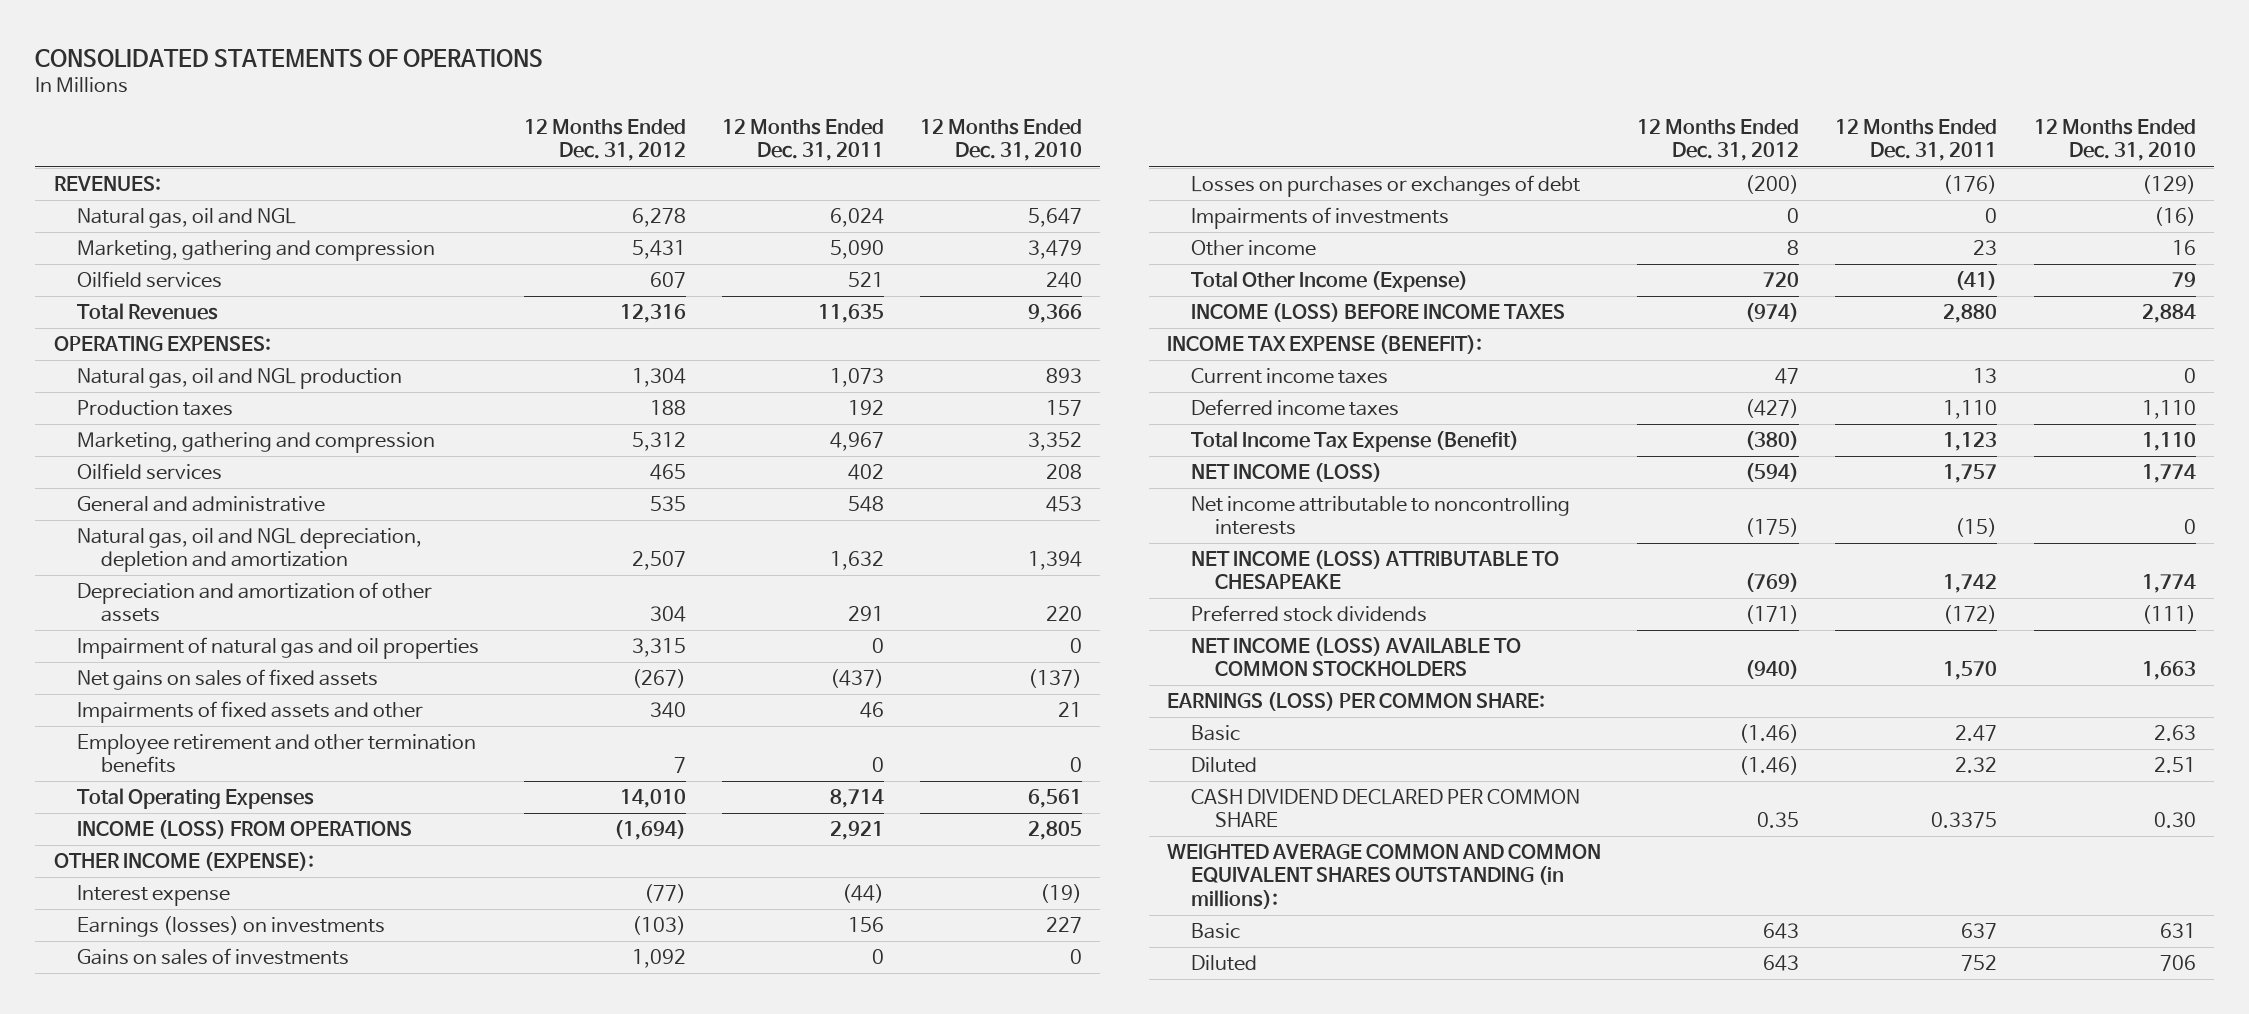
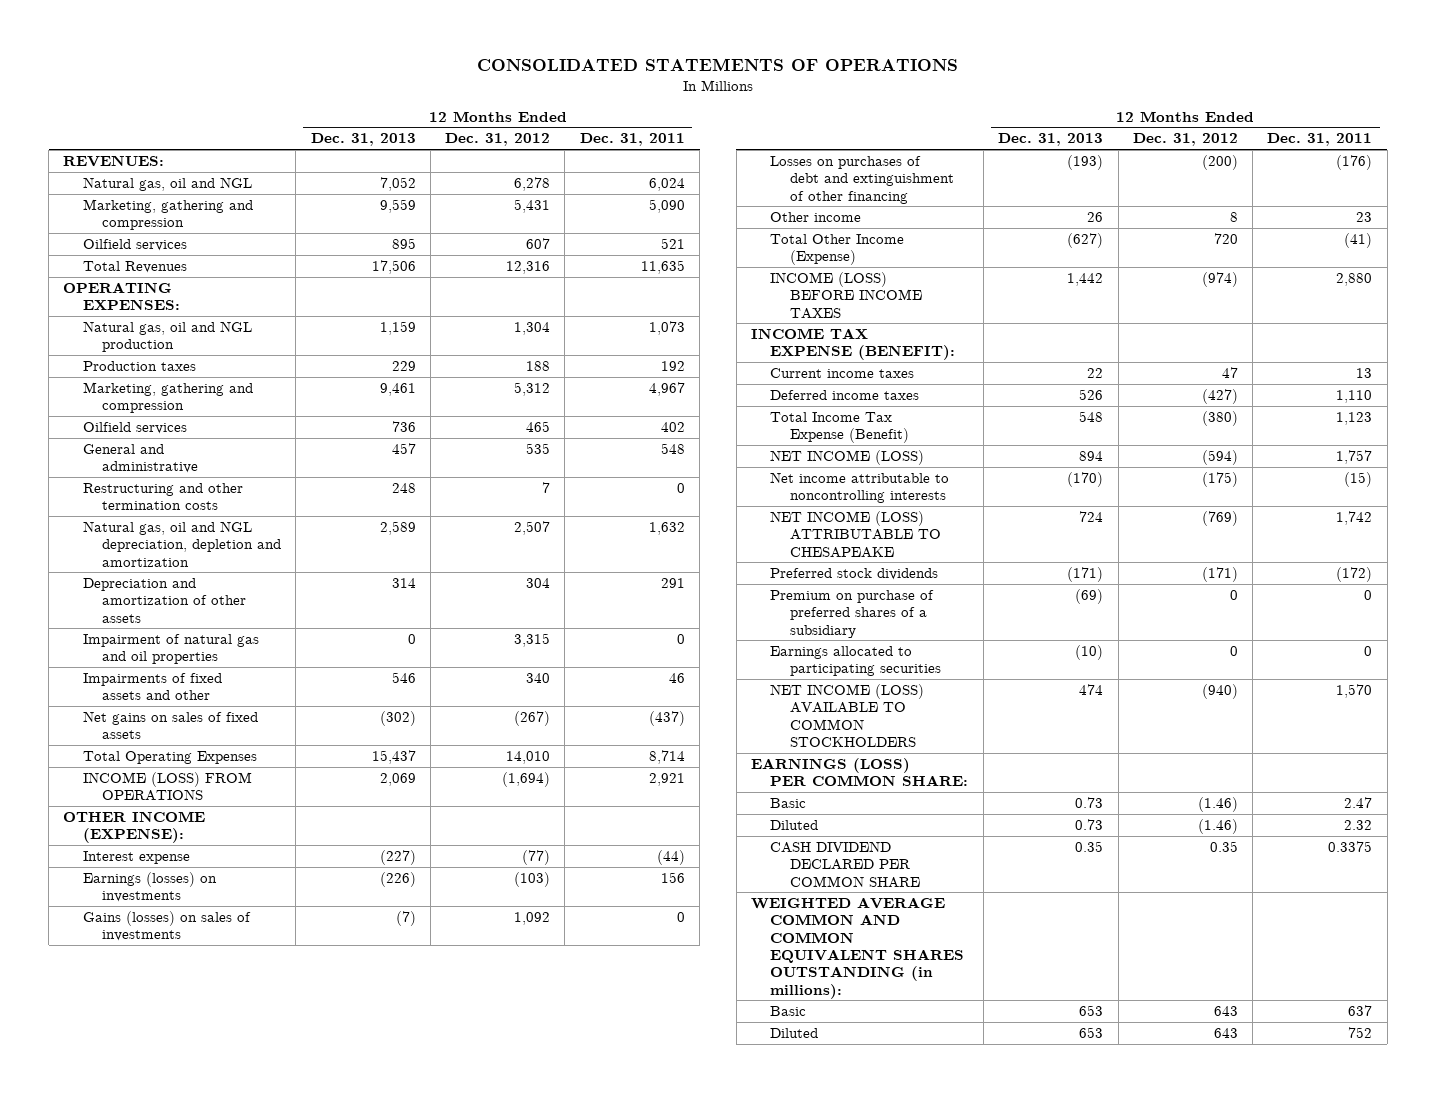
- | 12 Months Ended Dec. 31, 2012 | 12 Months Ended Dec. 31, 2011 | 12 Months Ended Dec. 31, 2010
+ | 12 Months Ended Dec. 31, 2013 | 12 Months Ended Dec. 31, 2012 | 12 Months Ended Dec. 31, 2011
+ Restructuring and other termination costs | 248 | 7 | 0
- Employee retirement and other termination benefits | 7 | 0 | 0
moved down: Net gains on sales of fixed assets | (302) | (267) | (437)
- Gains on sales of investments | 1,092 | 0 | 0
- Losses on purchases or exchanges of debt | (200) | (176) | (129)
- Impairments of investments | 0 | 0 | (16)
+ Gains (losses) on sales of investments | (7) | 1,092 | 0
+ Losses on purchases of debt and extinguishment of other financing | (193) | (200) | (176)
+ Premium on purchase of preferred shares of a subsidiary | (69) | 0 | 0
+ Earnings allocated to participating securities | (10) | 0 | 0

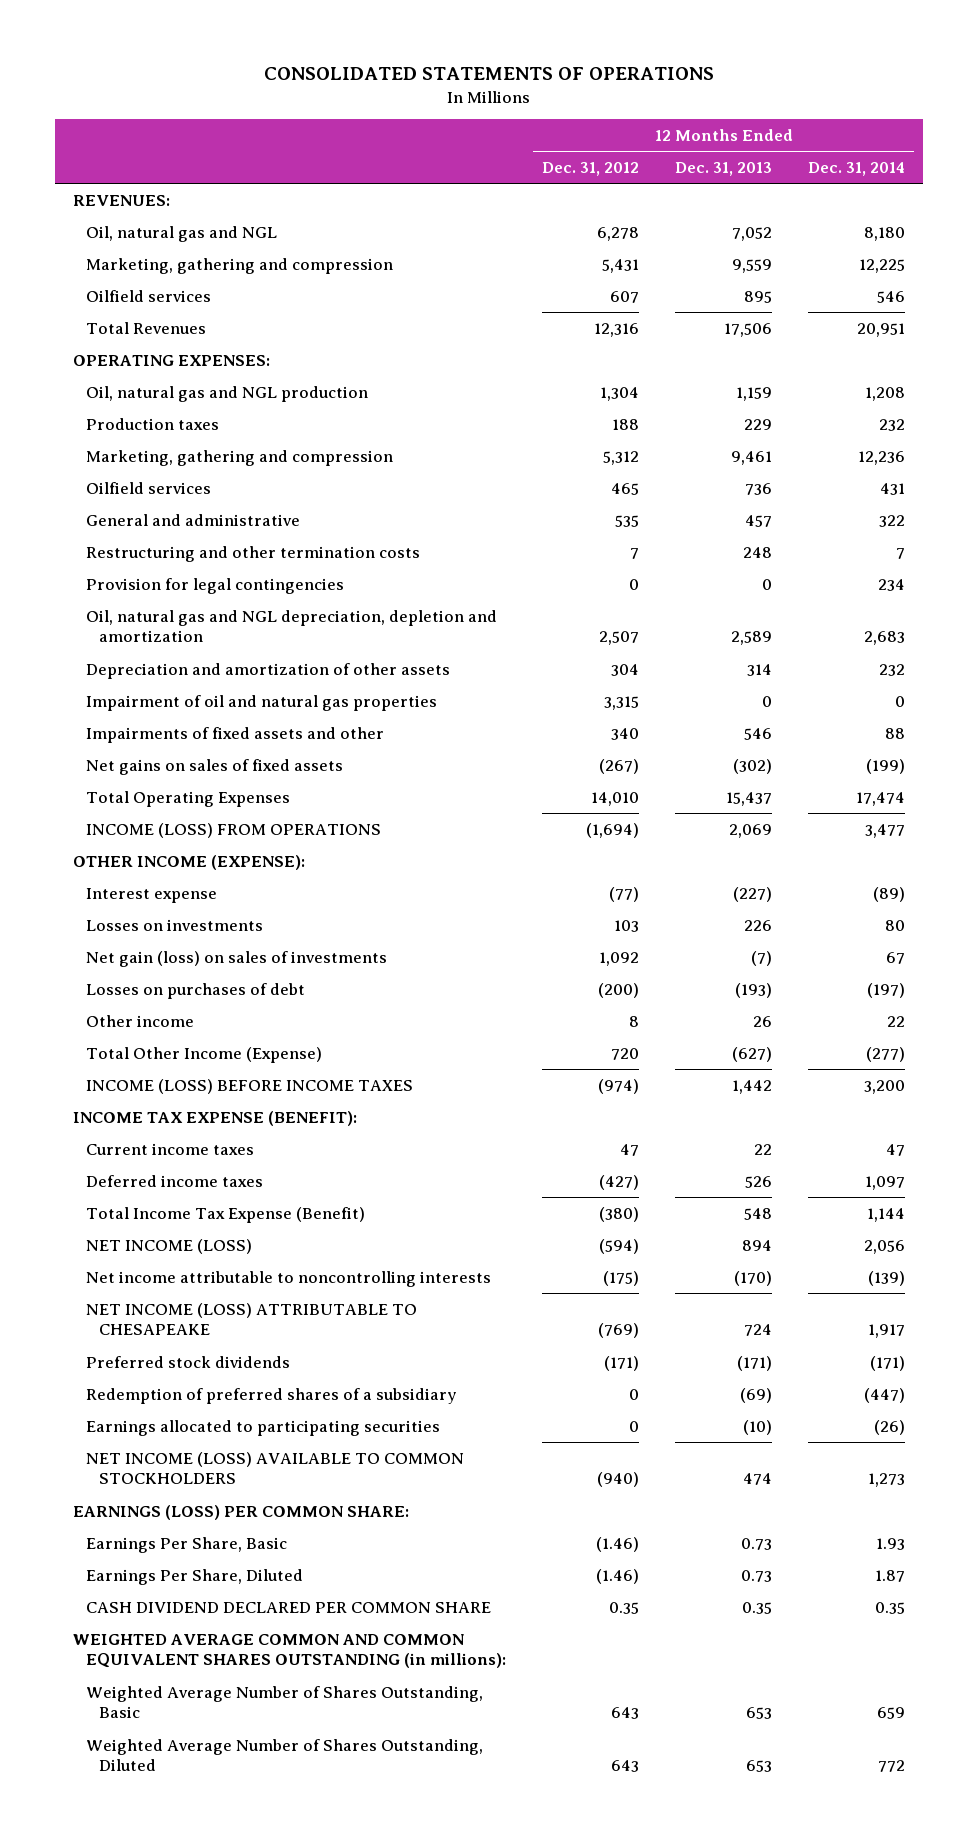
- | 12 Months Ended Dec. 31, 2013 | 12 Months Ended Dec. 31, 2012 | 12 Months Ended Dec. 31, 2011
+ | 12 Months Ended Dec. 31, 2012 | 12 Months Ended Dec. 31, 2013 | 12 Months Ended Dec. 31, 2014
- Natural gas, oil and NGL | 7,052 | 6,278 | 6,024
+ Oil, natural gas and NGL | 6,278 | 7,052 | 8,180
- Natural gas, oil and NGL production | 1,159 | 1,304 | 1,073
+ Oil, natural gas and NGL production | 1,304 | 1,159 | 1,208
- Natural gas, oil and NGL depreciation, depletion and amortization | 2,589 | 2,507 | 1,632
+ Provision for legal contingencies | 0 | 0 | 234
+ Oil, natural gas and NGL depreciation, depletion and amortization | 2,507 | 2,589 | 2,683
- Impairment of natural gas and oil properties | 0 | 3,315 | 0
+ Impairment of oil and natural gas properties | 3,315 | 0 | 0
- Earnings (losses) on investments | (226) | (103) | 156
- Gains (losses) on sales of investments | (7) | 1,092 | 0
- Losses on purchases of debt and extinguishment of other financing | (193) | (200) | (176)
+ Losses on investments | 103 | 226 | 80
+ Net gain (loss) on sales of investments | 1,092 | (7) | 67
+ Losses on purchases of debt | (200) | (193) | (197)
- Premium on purchase of preferred shares of a subsidiary | (69) | 0 | 0
+ Redemption of preferred shares of a subsidiary | 0 | (69) | (447)
- Basic | 0.73 | (1.46) | 2.47
- Diluted | 0.73 | (1.46) | 2.32
+ Earnings Per Share, Basic | (1.46) | 0.73 | 1.93
+ Earnings Per Share, Diluted | (1.46) | 0.73 | 1.87
- Basic | 653 | 643 | 637
- Diluted | 653 | 643 | 752
+ Weighted Average Number of Shares Outstanding, Basic | 643 | 653 | 659
+ Weighted Average Number of Shares Outstanding, Diluted | 643 | 653 | 772

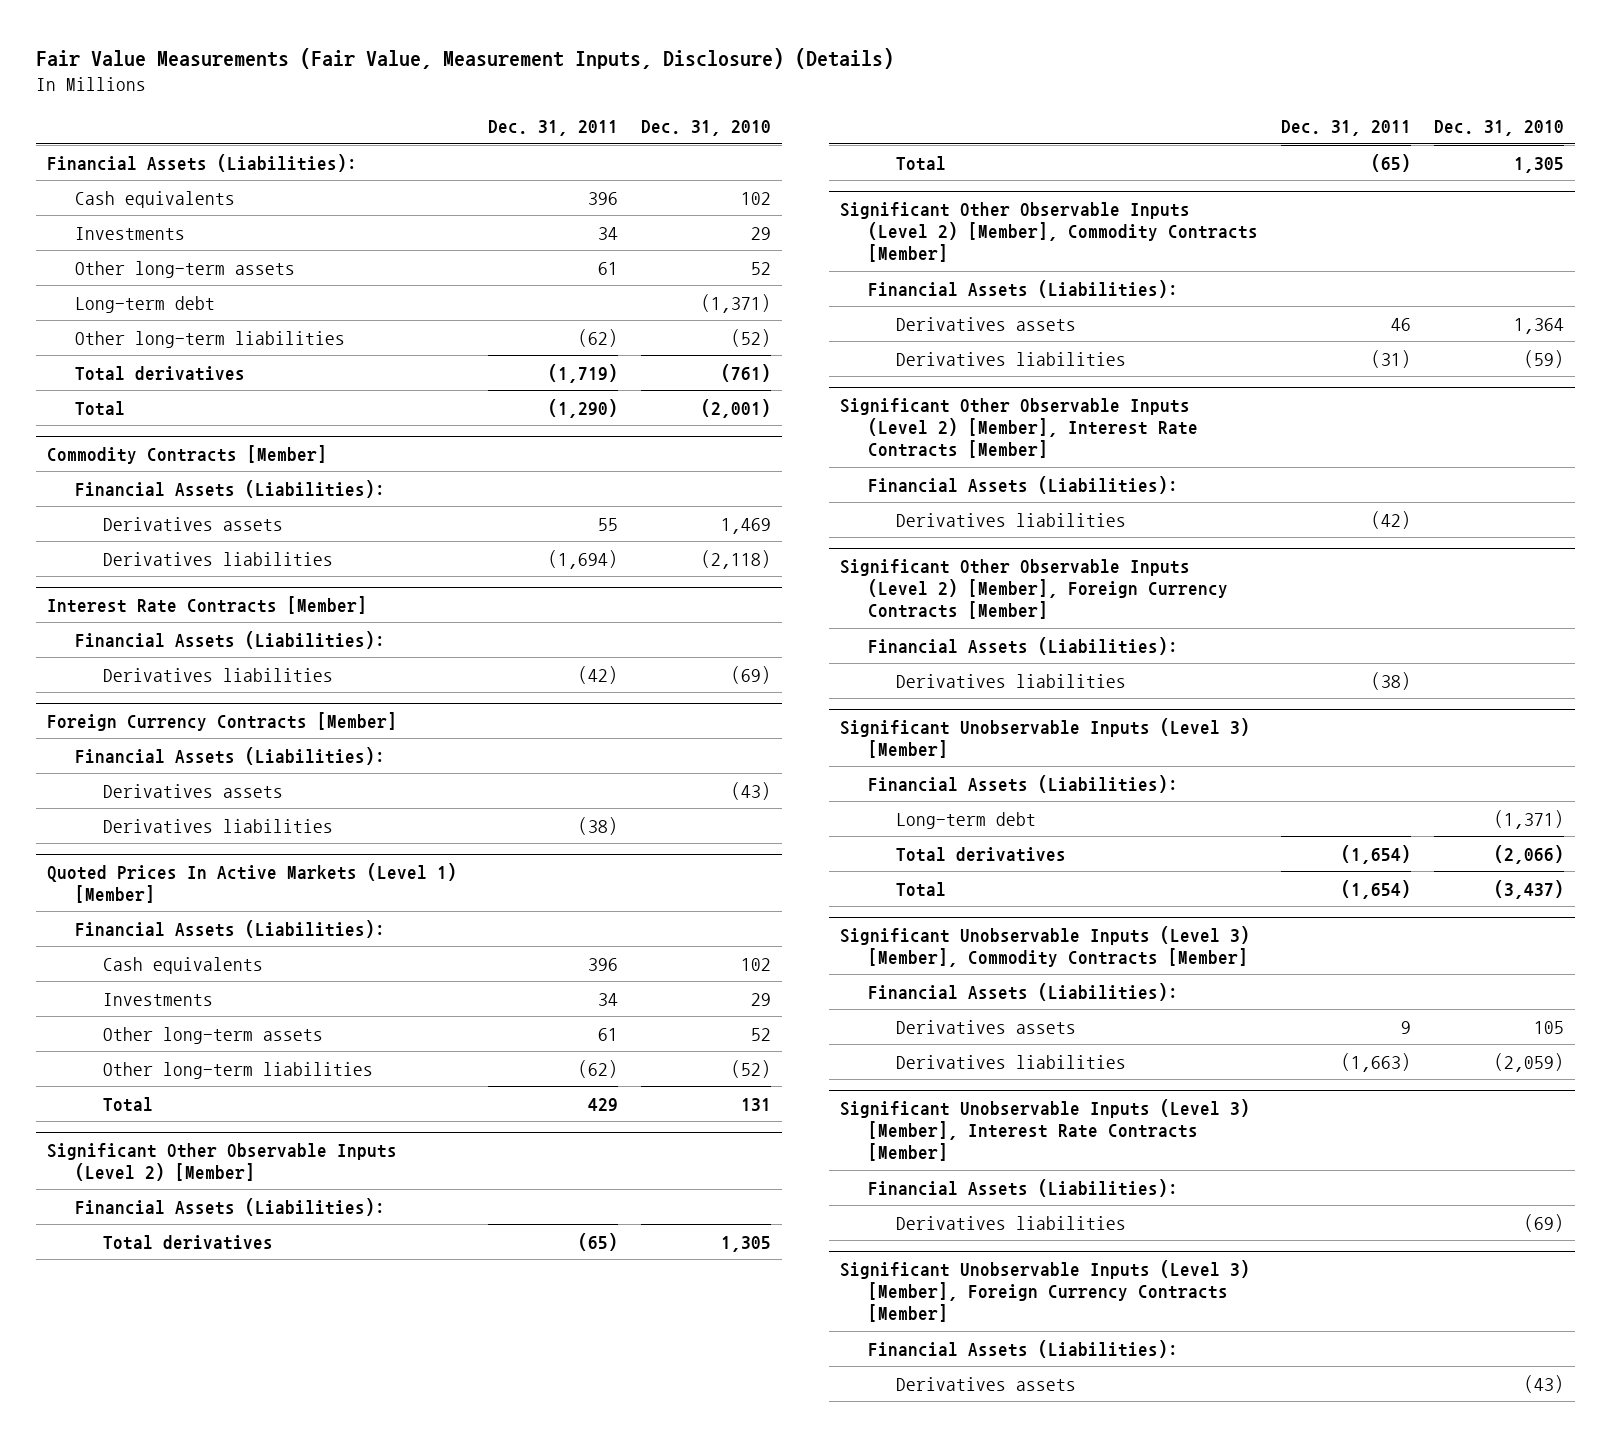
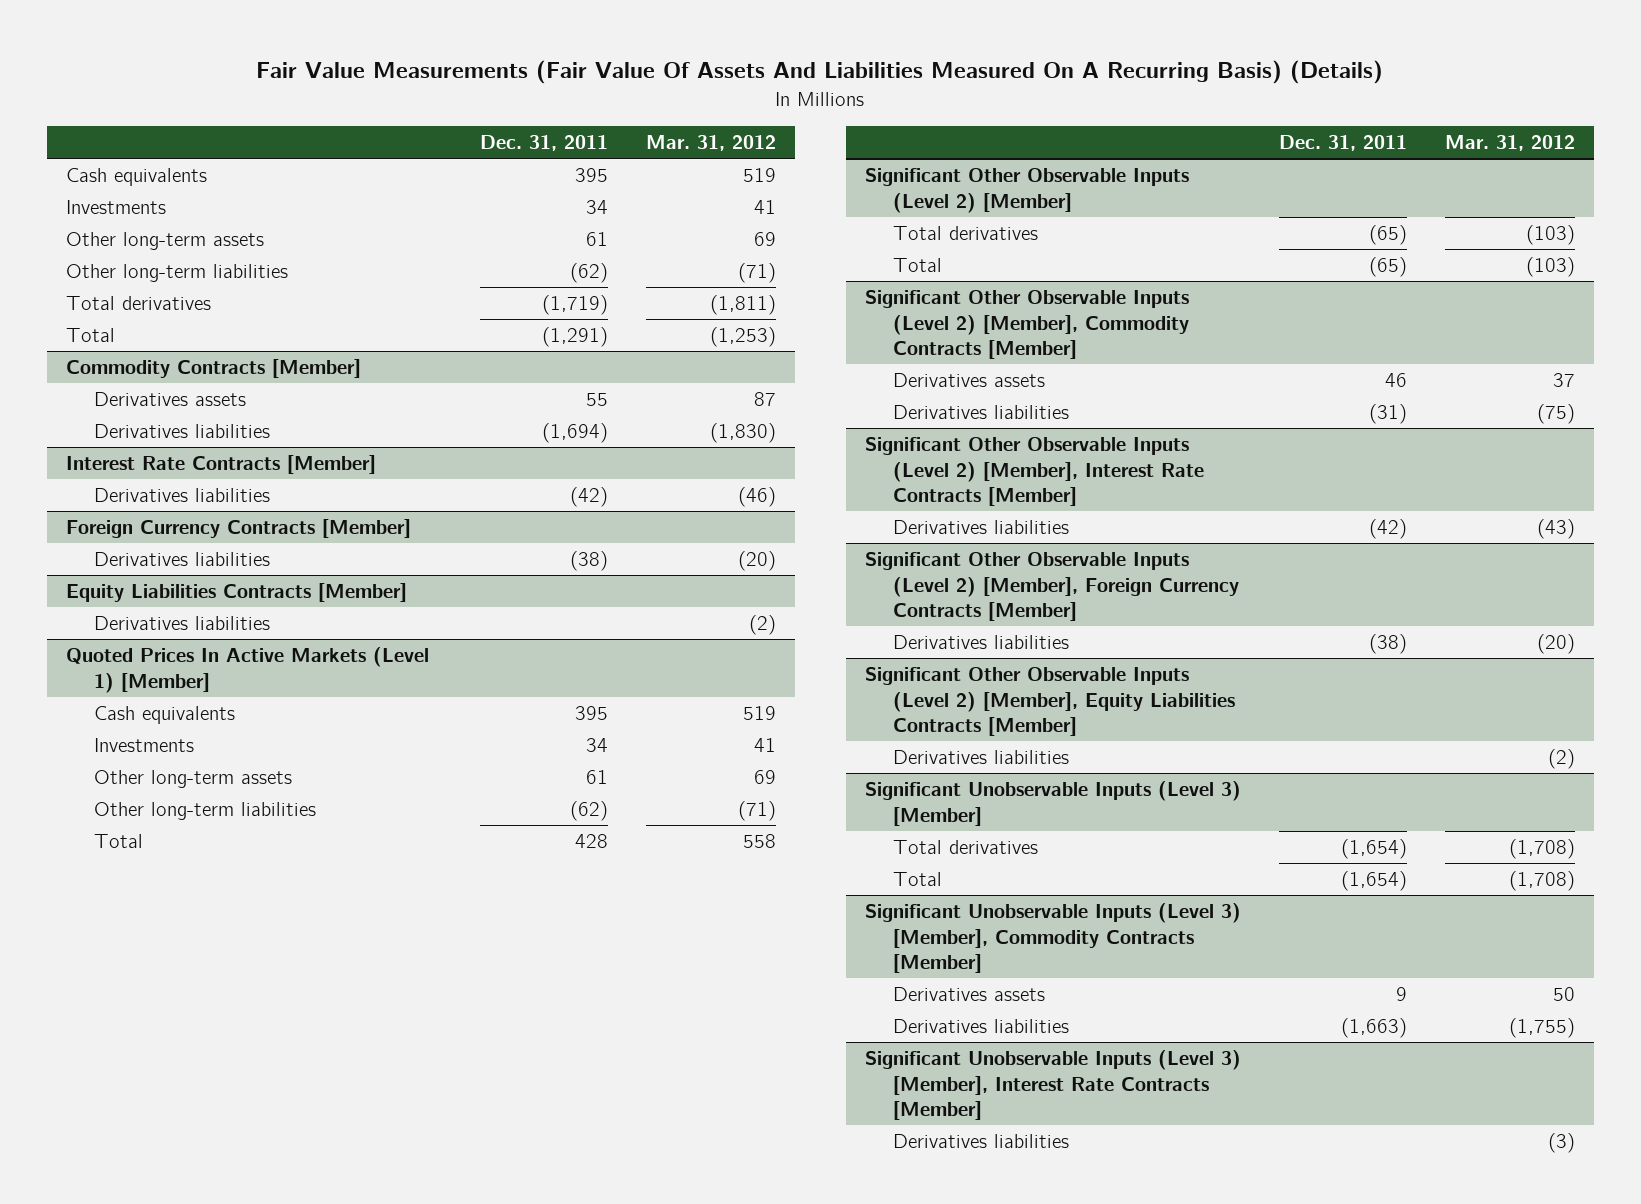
- Fair Value Measurements (Fair Value, Measurement Inputs, Disclosure) (Details)
+ Fair Value Measurements (Fair Value Of Assets And Liabilities Measured On A Recurring Basis) (Details)
- | Dec. 31, 2011 | Dec. 31, 2010
+ | Dec. 31, 2011 | Mar. 31, 2012
- Financial Assets (Liabilities):
- Cash equivalents | 396 | 102
+ Cash equivalents | 395 | 519
- Long-term debt | | (1,371)
- Total | (1,290) | (2,001)
+ Total | (1,291) | (1,253)
@ Commodity Contracts [Member]
- Financial Assets (Liabilities):
@ Interest Rate Contracts [Member]
- Financial Assets (Liabilities):
@ Foreign Currency Contracts [Member]
- Financial Assets (Liabilities):
- Derivatives assets | | (43)
+ Equity Liabilities Contracts [Member]
+ Derivatives liabilities | | (2)
@ Quoted Prices In Active Markets (Level 1) [Member]
- Financial Assets (Liabilities):
- Cash equivalents | 396 | 102
+ Cash equivalents | 395 | 519
- Total | 429 | 131
+ Total | 428 | 558
@ Significant Other Observable Inputs (Level 2) [Member]
- Financial Assets (Liabilities):
@ Significant Other Observable Inputs (Level 2) [Member], Commodity Contracts [Member]
- Financial Assets (Liabilities):
@ Significant Other Observable Inputs (Level 2) [Member], Interest Rate Contracts [Member]
- Financial Assets (Liabilities):
@ Significant Other Observable Inputs (Level 2) [Member], Foreign Currency Contracts [Member]
- Financial Assets (Liabilities):
+ Significant Other Observable Inputs (Level 2) [Member], Equity Liabilities Contracts [Member]
+ Derivatives liabilities | | (2)
@ Significant Unobservable Inputs (Level 3) [Member]
- Financial Assets (Liabilities):
- Long-term debt | | (1,371)
@ Significant Unobservable Inputs (Level 3) [Member], Commodity Contracts [Member]
- Financial Assets (Liabilities):
@ Significant Unobservable Inputs (Level 3) [Member], Interest Rate Contracts [Member]
- Financial Assets (Liabilities):
- Significant Unobservable Inputs (Level 3) [Member], Foreign Currency Contracts [Member]
- Financial Assets (Liabilities):
- Derivatives assets | | (43)

